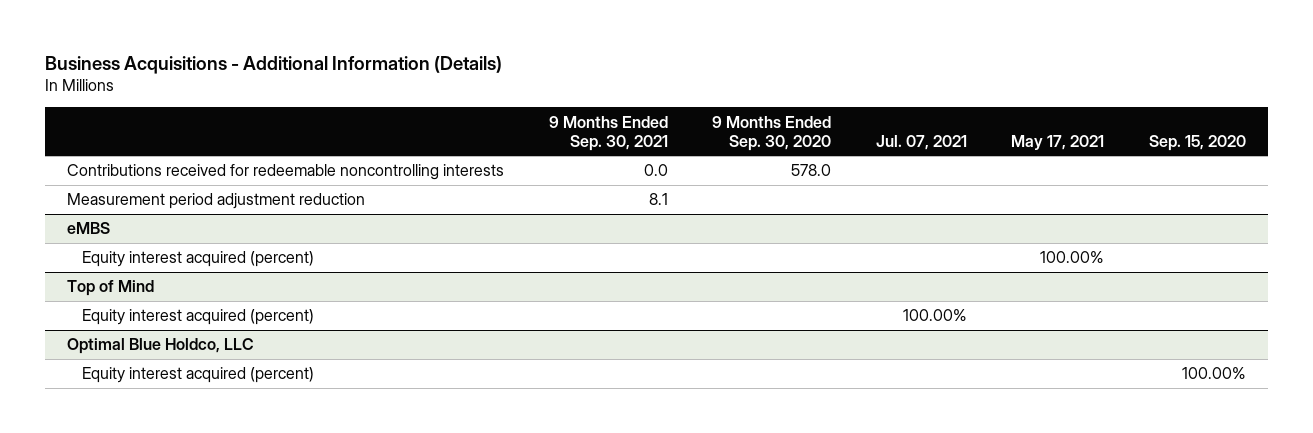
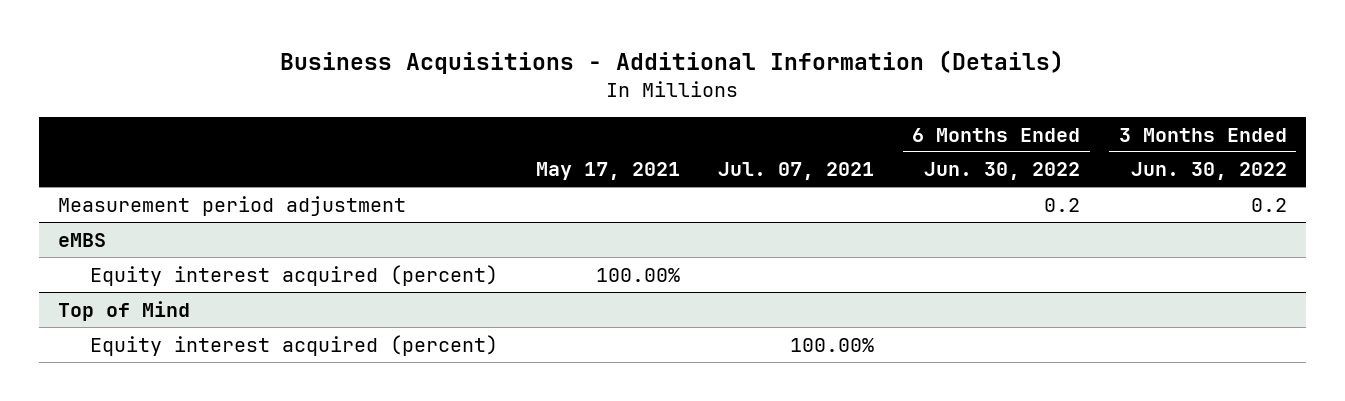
- | 9 Months Ended Sep. 30, 2021 | 9 Months Ended Sep. 30, 2020 | Jul. 07, 2021 | May 17, 2021 | Sep. 15, 2020
+ | May 17, 2021 | Jul. 07, 2021 | 6 Months Ended Jun. 30, 2022 | 3 Months Ended Jun. 30, 2022
- Contributions received for redeemable noncontrolling interests | 0.0 | 578.0 | | |
- Measurement period adjustment reduction | 8.1 | | | |
+ Measurement period adjustment | | | 0.2 | 0.2
- Optimal Blue Holdco, LLC
- Equity interest acquired (percent) | | | | | 100.00%

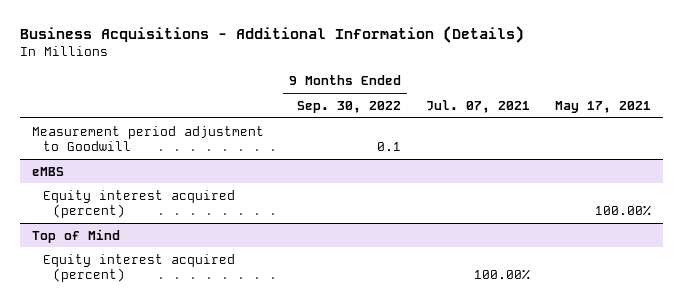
- | May 17, 2021 | Jul. 07, 2021 | 6 Months Ended Jun. 30, 2022 | 3 Months Ended Jun. 30, 2022
+ | 9 Months Ended Sep. 30, 2022 | Jul. 07, 2021 | May 17, 2021
- Measurement period adjustment | | | 0.2 | 0.2
+ Measurement period adjustment to Goodwill | 0.1 | |

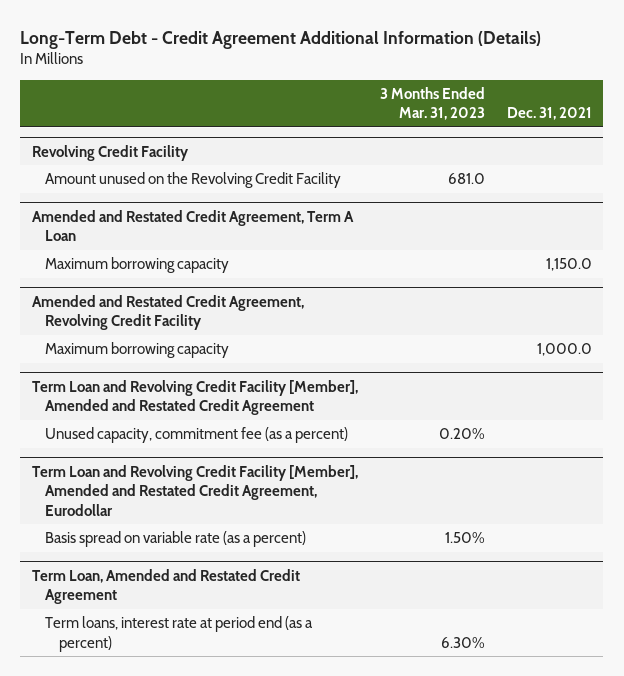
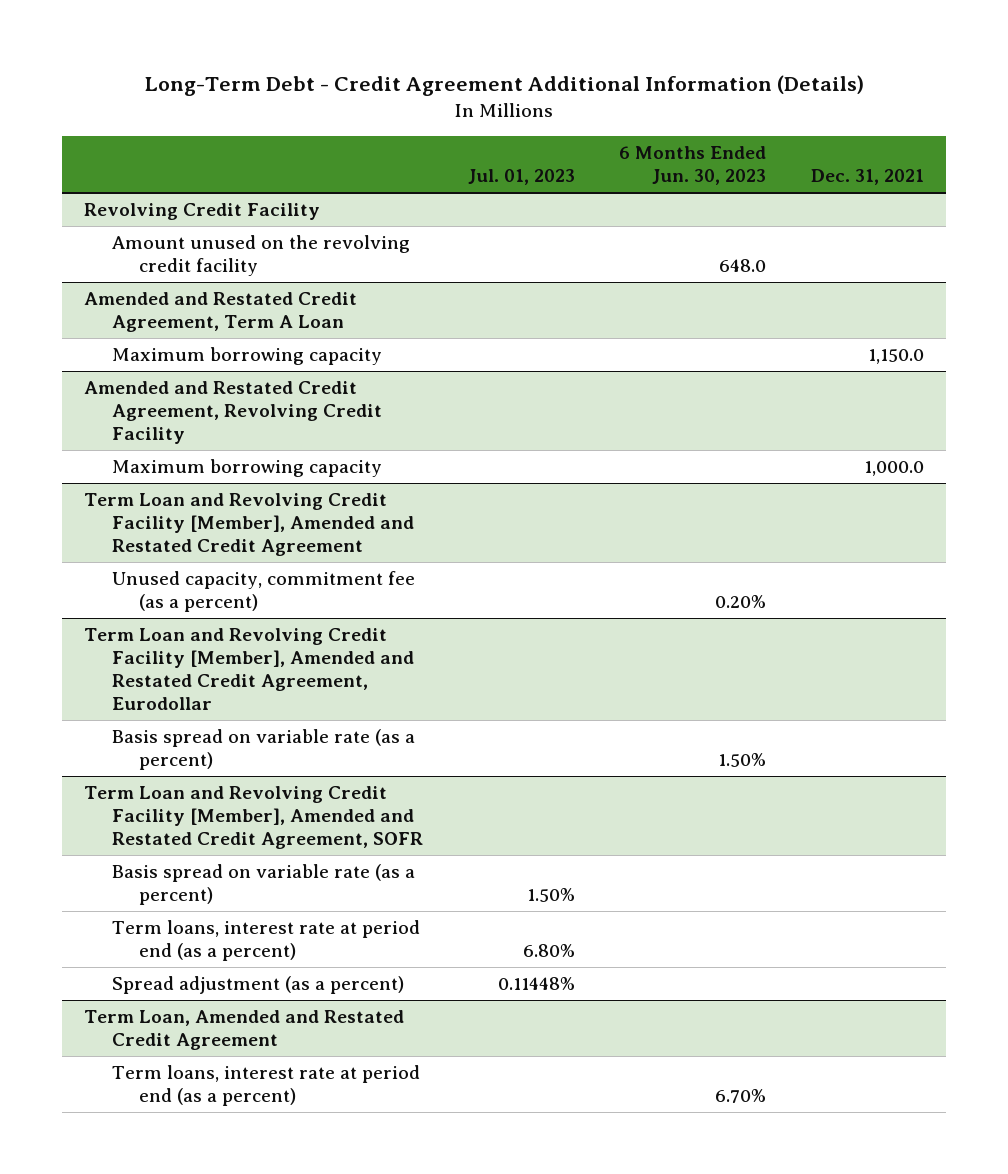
- | 3 Months Ended Mar. 31, 2023 | Dec. 31, 2021
+ | Jul. 01, 2023 | 6 Months Ended Jun. 30, 2023 | Dec. 31, 2021
@ Revolving Credit Facility
- Amount unused on the Revolving Credit Facility | 681.0 |
+ Amount unused on the revolving credit facility | | 648.0 |
+ Term Loan and Revolving Credit Facility [Member], Amended and Restated Credit Agreement, SOFR
+ Basis spread on variable rate (as a percent) | 1.50% | |
+ Term loans, interest rate at period end (as a percent) | 6.80% | |
+ Spread adjustment (as a percent) | 0.11448% | |

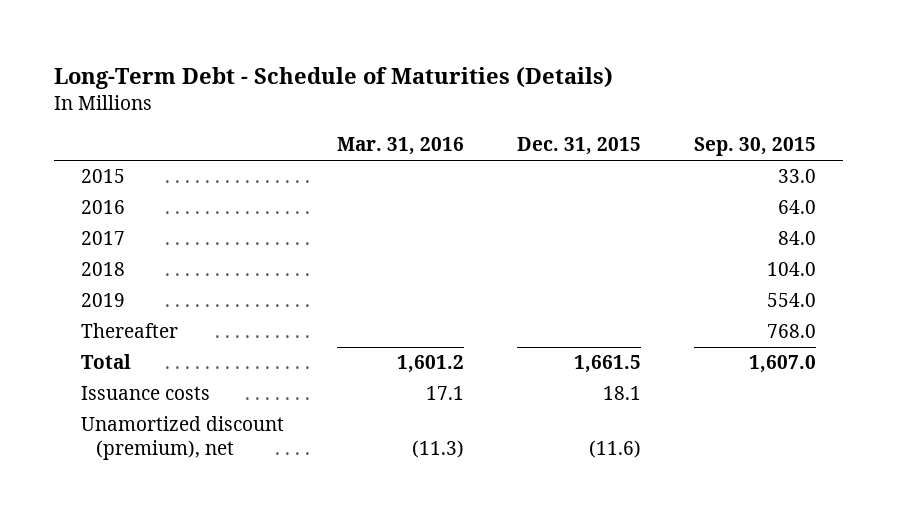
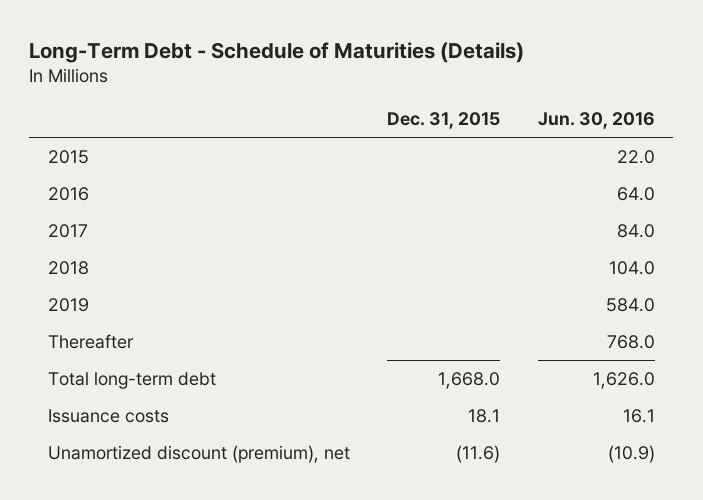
- | Mar. 31, 2016 | Dec. 31, 2015 | Sep. 30, 2015
+ | Dec. 31, 2015 | Jun. 30, 2016
- Total | 1,601.2 | 1,661.5 | 1,607.0
+ Total long-term debt | 1,668.0 | 1,626.0

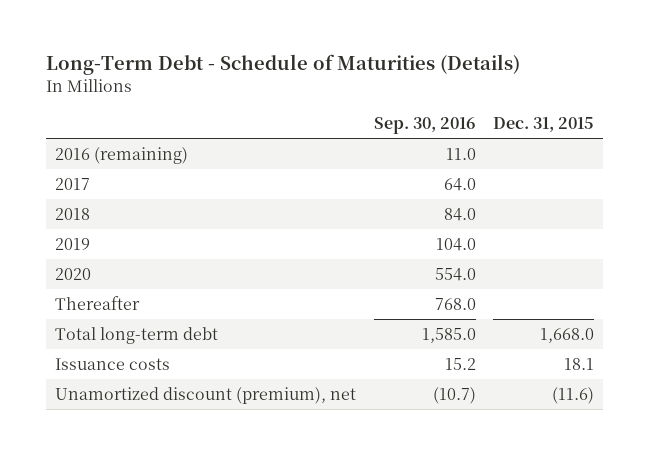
- | Dec. 31, 2015 | Jun. 30, 2016
+ | Sep. 30, 2016 | Dec. 31, 2015
- 2015 | | 22.0
- 2016 | | 64.0
+ 2016 (remaining) | 11.0 |
+ 2020 | 554.0 |

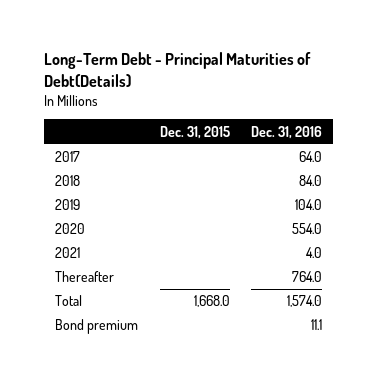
- Long-Term Debt - Schedule of Maturities (Details)
+ Long-Term Debt - Principal Maturities of Debt(Details)
- | Sep. 30, 2016 | Dec. 31, 2015
+ | Dec. 31, 2015 | Dec. 31, 2016
- 2016 (remaining) | 11.0 |
+ 2021 | | 4.0
- Total long-term debt | 1,585.0 | 1,668.0
- Issuance costs | 15.2 | 18.1
- Unamortized discount (premium), net | (10.7) | (11.6)
+ Total | 1,668.0 | 1,574.0
+ Bond premium | | 11.1

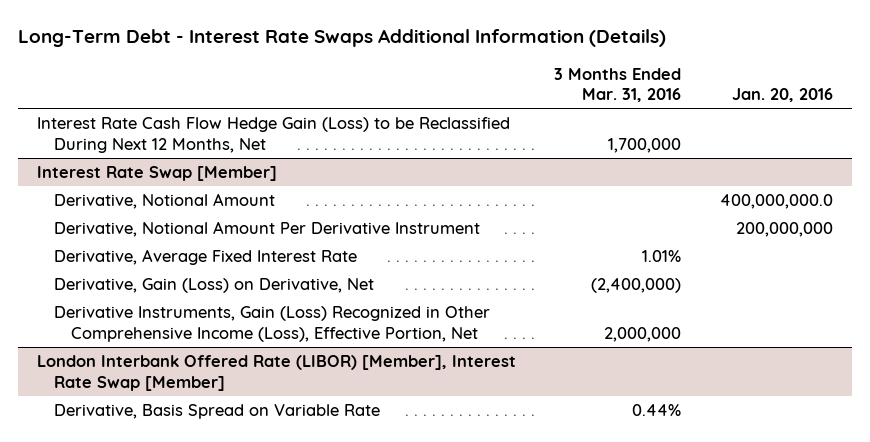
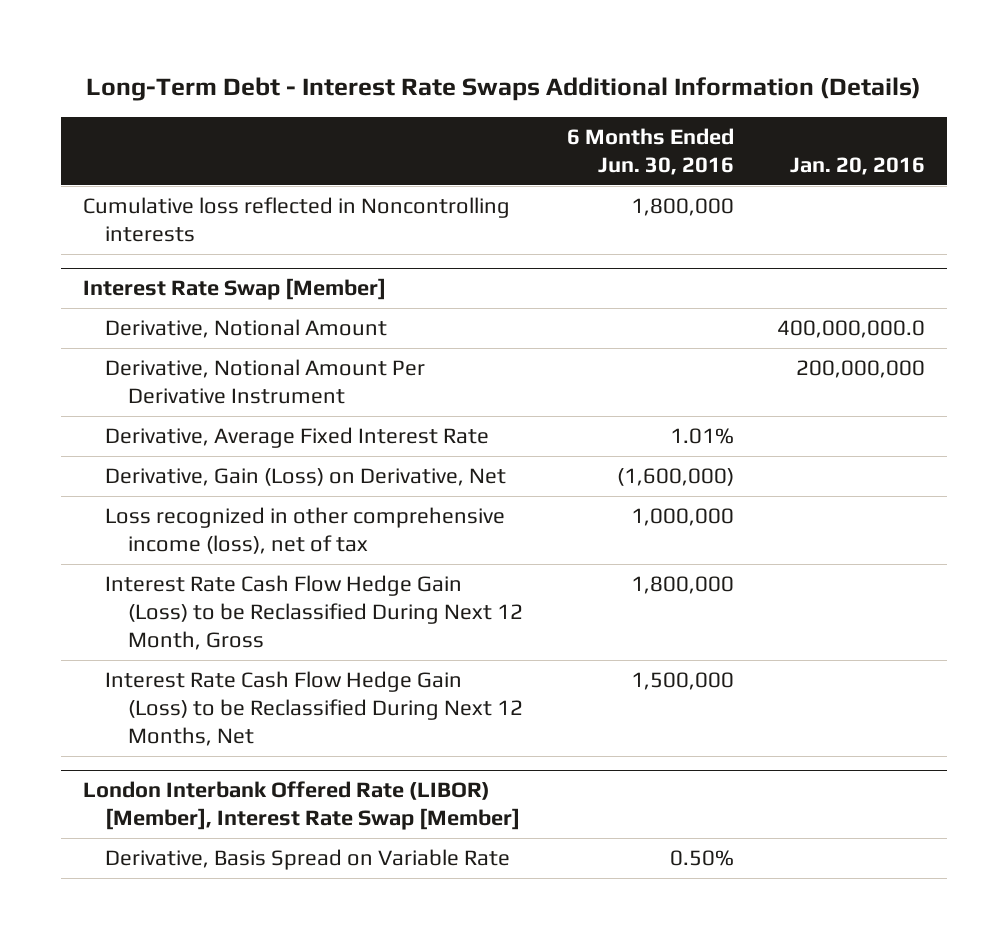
- | 3 Months Ended Mar. 31, 2016 | Jan. 20, 2016
+ | 6 Months Ended Jun. 30, 2016 | Jan. 20, 2016
- Interest Rate Cash Flow Hedge Gain (Loss) to be Reclassified During Next 12 Months, Net | 1,700,000 |
+ Cumulative loss reflected in Noncontrolling interests | 1,800,000 |
@ Interest Rate Swap [Member]
- Derivative Instruments, Gain (Loss) Recognized in Other Comprehensive Income (Loss), Effective Portion, Net | 2,000,000 |
+ Loss recognized in other comprehensive income (loss), net of tax | 1,000,000 |
+ Interest Rate Cash Flow Hedge Gain (Loss) to be Reclassified During Next 12 Month, Gross | 1,800,000 |
+ Interest Rate Cash Flow Hedge Gain (Loss) to be Reclassified During Next 12 Months, Net | 1,500,000 |

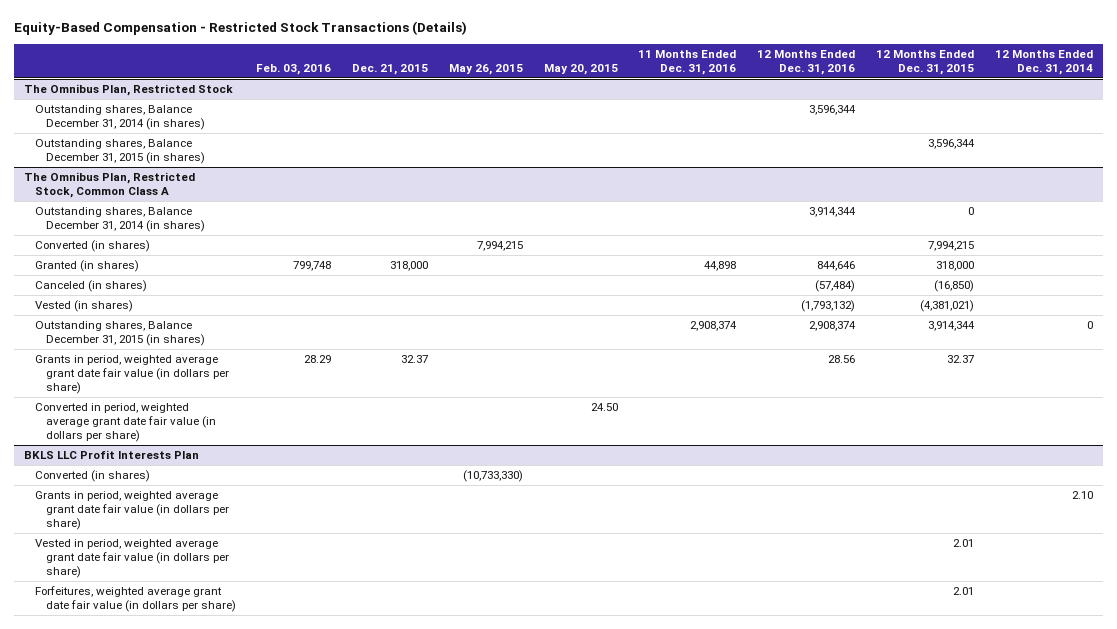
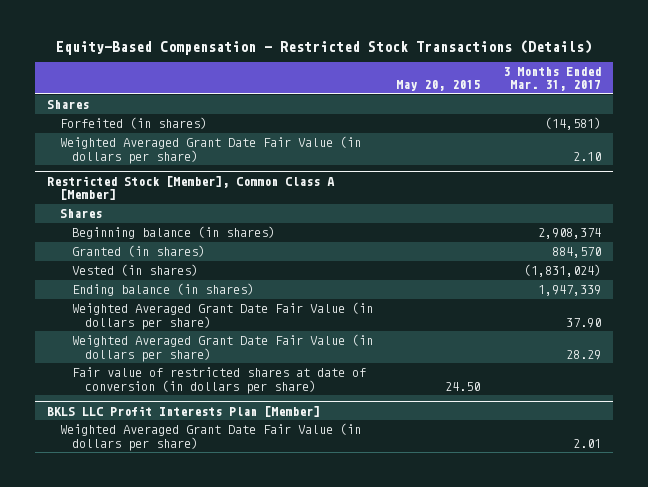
- | Feb. 03, 2016 | Dec. 21, 2015 | May 26, 2015 | May 20, 2015 | 11 Months Ended Dec. 31, 2016 | 12 Months Ended Dec. 31, 2016 | 12 Months Ended Dec. 31, 2015 | 12 Months Ended Dec. 31, 2014
+ | May 20, 2015 | 3 Months Ended Mar. 31, 2017
- The Omnibus Plan, Restricted Stock
- Outstanding shares, Balance December 31, 2014 (in shares) | | | | | | 3,596,344 | |
- Outstanding shares, Balance December 31, 2015 (in shares) | | | | | | | 3,596,344 |
- The Omnibus Plan, Restricted Stock, Common Class A
- Outstanding shares, Balance December 31, 2014 (in shares) | | | | | | 3,914,344 | 0 |
- Converted (in shares) | | | 7,994,215 | | | | 7,994,215 |
+ Shares
+ Forfeited (in shares) | | (14,581)
+ Weighted Averaged Grant Date Fair Value (in dollars per share) | | 2.10
+ Restricted Stock [Member], Common Class A [Member]
+ Shares
+ Beginning balance (in shares) | | 2,908,374
- Canceled (in shares) | | | | | | (57,484) | (16,850) |
- Outstanding shares, Balance December 31, 2015 (in shares) | | | | | 2,908,374 | 2,908,374 | 3,914,344 | 0
- Grants in period, weighted average grant date fair value (in dollars per share) | 28.29 | 32.37 | | | | 28.56 | 32.37 |
- Converted in period, weighted average grant date fair value (in dollars per share) | | | | 24.50 | | | |
- BKLS LLC Profit Interests Plan
- Converted (in shares) | | | (10,733,330) | | | | |
- Grants in period, weighted average grant date fair value (in dollars per share) | | | | | | | | 2.10
- Vested in period, weighted average grant date fair value (in dollars per share) | | | | | | | 2.01 |
- Forfeitures, weighted average grant date fair value (in dollars per share) | | | | | | | 2.01 |
+ Ending balance (in shares) | | 1,947,339
+ Weighted Averaged Grant Date Fair Value (in dollars per share) | | 37.90
+ Weighted Averaged Grant Date Fair Value (in dollars per share) | | 28.29
+ Fair value of restricted shares at date of conversion (in dollars per share) | 24.50 |
+ BKLS LLC Profit Interests Plan [Member]
+ Weighted Averaged Grant Date Fair Value (in dollars per share) | | 2.01

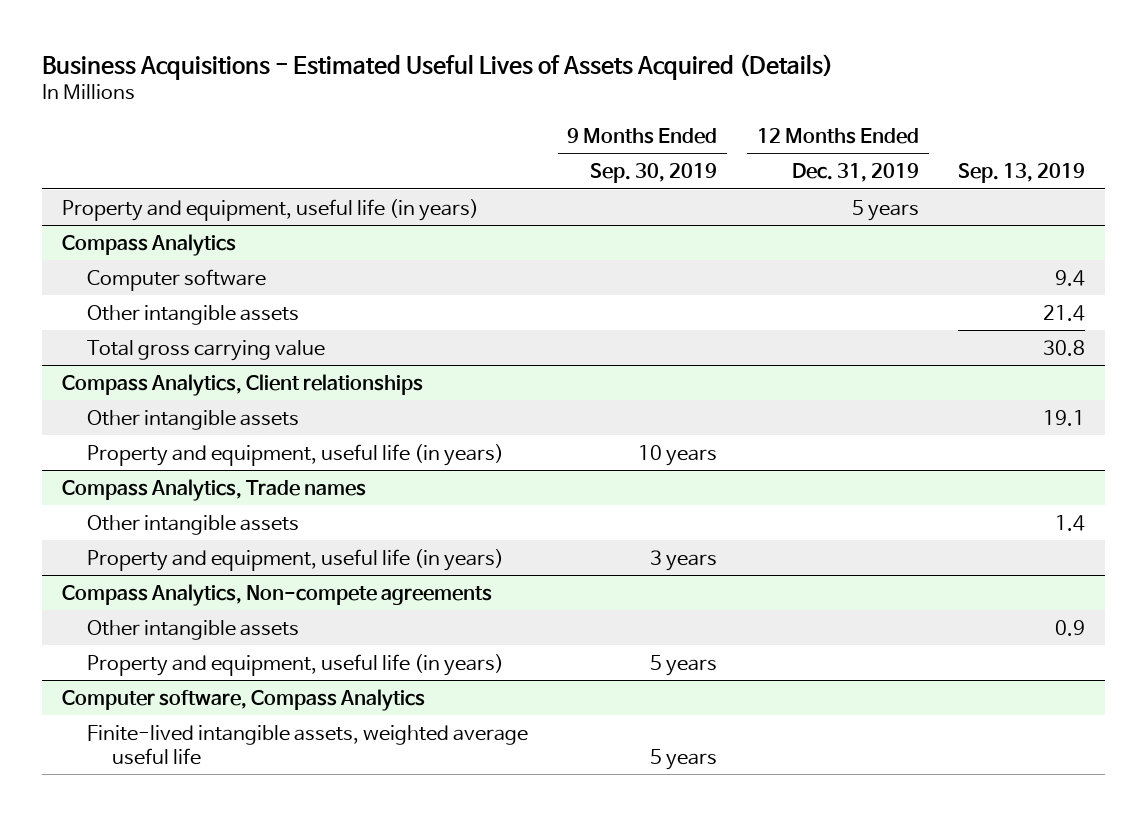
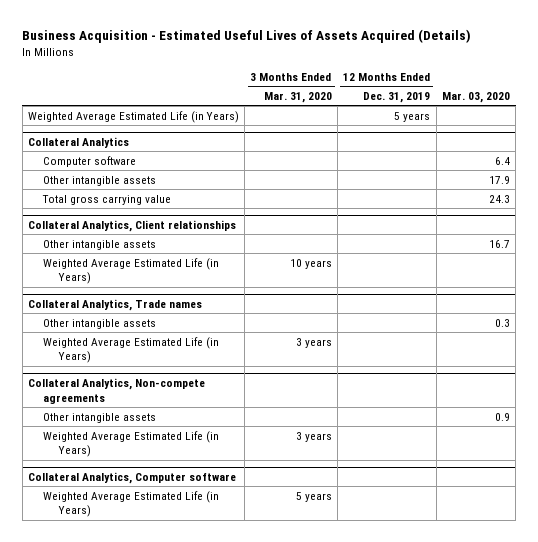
- Business Acquisitions - Estimated Useful Lives of Assets Acquired (Details)
+ Business Acquisition - Estimated Useful Lives of Assets Acquired (Details)
- | 9 Months Ended Sep. 30, 2019 | 12 Months Ended Dec. 31, 2019 | Sep. 13, 2019
+ | 3 Months Ended Mar. 31, 2020 | 12 Months Ended Dec. 31, 2019 | Mar. 03, 2020
- Property and equipment, useful life (in years) | | 5 years |
- Compass Analytics
- Computer software | | | 9.4
- Other intangible assets | | | 21.4
- Total gross carrying value | | | 30.8
- Compass Analytics, Client relationships
+ Weighted Average Estimated Life (in Years) | | 5 years |
+ Collateral Analytics
+ Computer software | | | 6.4
+ Other intangible assets | | | 17.9
+ Total gross carrying value | | | 24.3
+ Collateral Analytics, Client relationships
- Property and equipment, useful life (in years) | 10 years | |
- Compass Analytics, Trade names
+ Weighted Average Estimated Life (in Years) | 10 years | |
+ Collateral Analytics, Trade names
- Property and equipment, useful life (in years) | 3 years | |
- Compass Analytics, Non-compete agreements
+ Weighted Average Estimated Life (in Years) | 3 years | |
+ Collateral Analytics, Non-compete agreements
- Property and equipment, useful life (in years) | 5 years | |
- Computer software, Compass Analytics
- Finite-lived intangible assets, weighted average useful life | 5 years | |
+ Weighted Average Estimated Life (in Years) | 3 years | |
+ Collateral Analytics, Computer software
+ Weighted Average Estimated Life (in Years) | 5 years | |

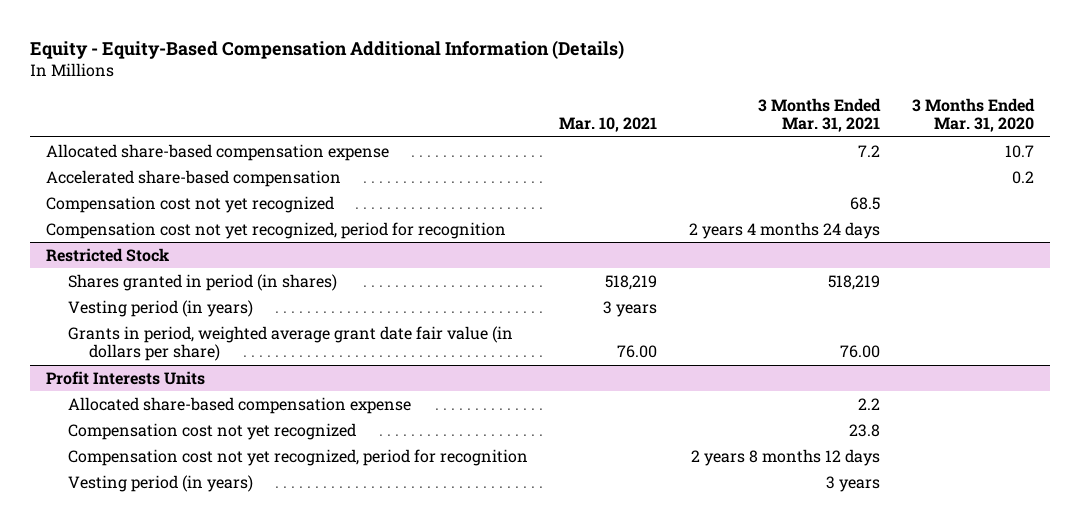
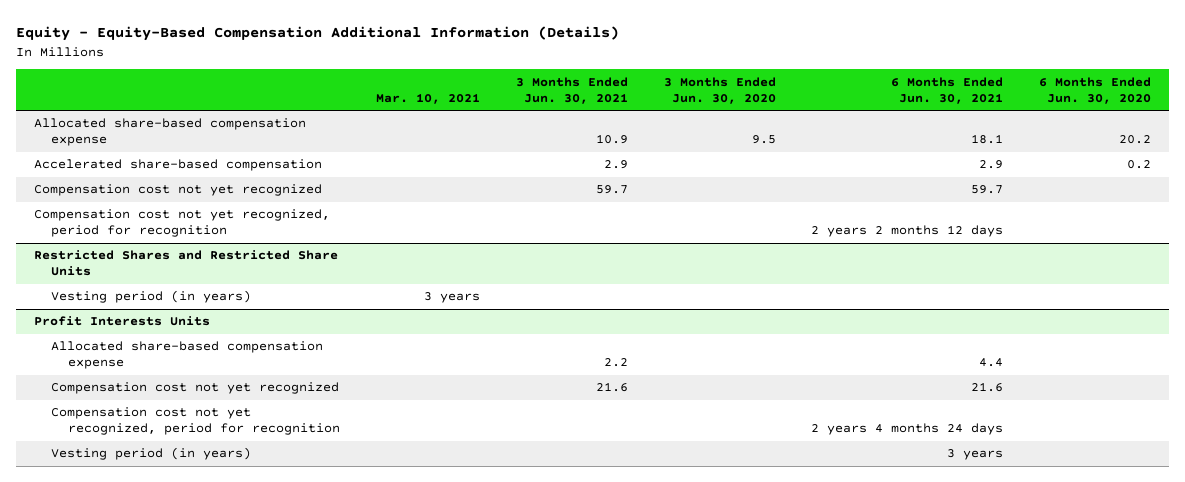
- | Mar. 10, 2021 | 3 Months Ended Mar. 31, 2021 | 3 Months Ended Mar. 31, 2020
+ | Mar. 10, 2021 | 3 Months Ended Jun. 30, 2021 | 3 Months Ended Jun. 30, 2020 | 6 Months Ended Jun. 30, 2021 | 6 Months Ended Jun. 30, 2020
- Restricted Stock
- Shares granted in period (in shares) | 518,219 | 518,219 |
+ Restricted Shares and Restricted Share Units
- Grants in period, weighted average grant date fair value (in dollars per share) | 76.00 | 76.00 |

